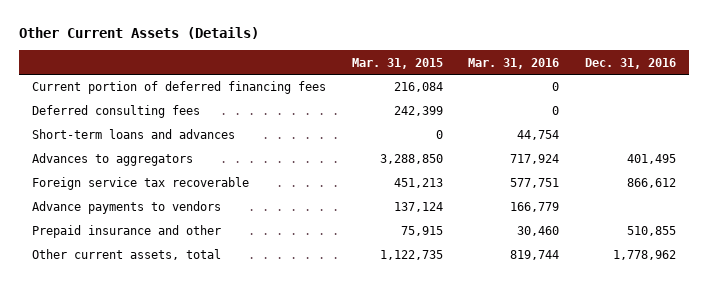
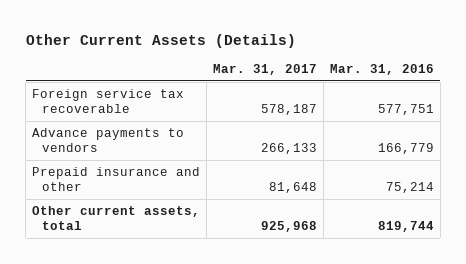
- | Mar. 31, 2015 | Mar. 31, 2016 | Dec. 31, 2016
+ | Mar. 31, 2017 | Mar. 31, 2016
- Current portion of deferred financing fees | 216,084 | 0 |
- Deferred consulting fees | 242,399 | 0 |
- Short-term loans and advances | 0 | 44,754 |
- Advances to aggregators | 3,288,850 | 717,924 | 401,495
- Prepaid insurance and other | 75,915 | 30,460 | 510,855
+ Prepaid insurance and other | 81,648 | 75,214

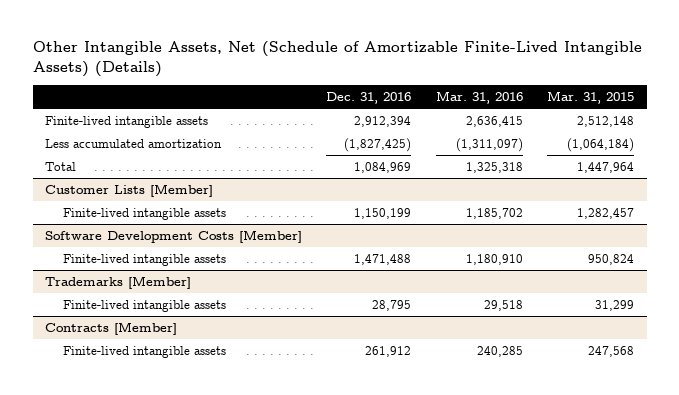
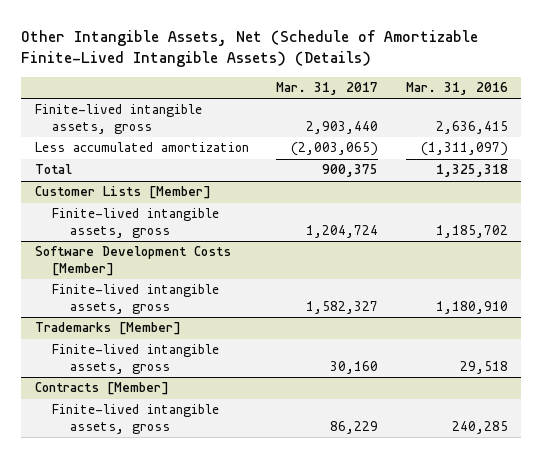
- | Dec. 31, 2016 | Mar. 31, 2016 | Mar. 31, 2015
+ | Mar. 31, 2017 | Mar. 31, 2016
- Finite-lived intangible assets | 2,912,394 | 2,636,415 | 2,512,148
+ Finite-lived intangible assets, gross | 2,903,440 | 2,636,415
@ Customer Lists [Member]
- Finite-lived intangible assets | 1,150,199 | 1,185,702 | 1,282,457
+ Finite-lived intangible assets, gross | 1,204,724 | 1,185,702
@ Software Development Costs [Member]
- Finite-lived intangible assets | 1,471,488 | 1,180,910 | 950,824
+ Finite-lived intangible assets, gross | 1,582,327 | 1,180,910
@ Trademarks [Member]
- Finite-lived intangible assets | 28,795 | 29,518 | 31,299
+ Finite-lived intangible assets, gross | 30,160 | 29,518
@ Contracts [Member]
- Finite-lived intangible assets | 261,912 | 240,285 | 247,568
+ Finite-lived intangible assets, gross | 86,229 | 240,285

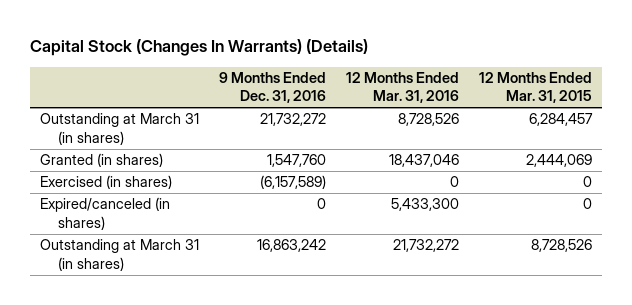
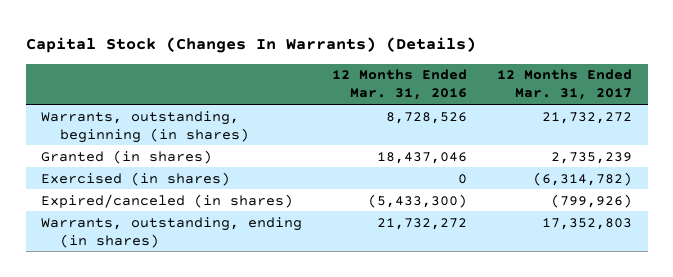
- | 9 Months Ended Dec. 31, 2016 | 12 Months Ended Mar. 31, 2016 | 12 Months Ended Mar. 31, 2015
+ | 12 Months Ended Mar. 31, 2016 | 12 Months Ended Mar. 31, 2017
- Outstanding at March 31 (in shares) | 21,732,272 | 8,728,526 | 6,284,457
+ Warrants, outstanding, beginning (in shares) | 8,728,526 | 21,732,272
- Expired/canceled (in shares) | 0 | 5,433,300 | 0
- Outstanding at March 31 (in shares) | 16,863,242 | 21,732,272 | 8,728,526
+ Expired/canceled (in shares) | (5,433,300) | (799,926)
+ Warrants, outstanding, ending (in shares) | 21,732,272 | 17,352,803

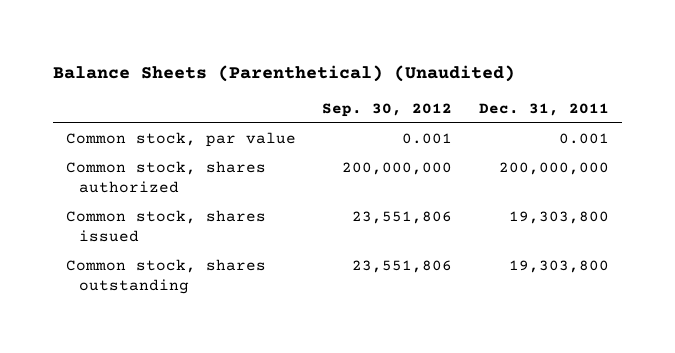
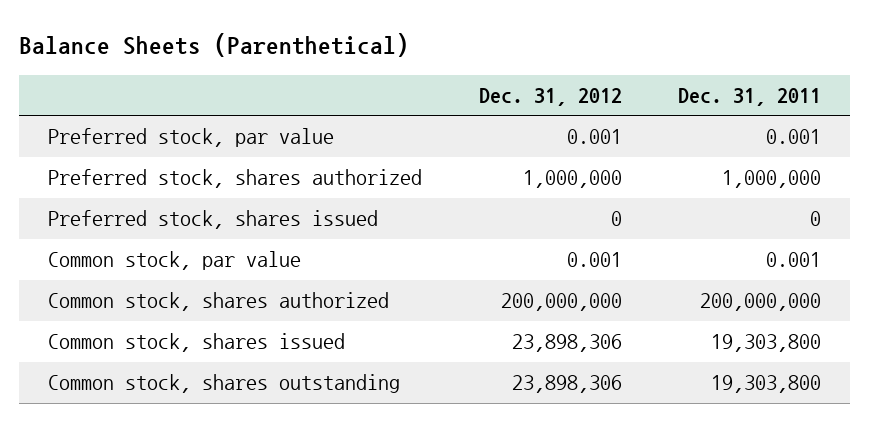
- Balance Sheets (Parenthetical) (Unaudited)
+ Balance Sheets (Parenthetical)
- | Sep. 30, 2012 | Dec. 31, 2011
+ | Dec. 31, 2012 | Dec. 31, 2011
+ Preferred stock, par value | 0.001 | 0.001
+ Preferred stock, shares authorized | 1,000,000 | 1,000,000
+ Preferred stock, shares issued | 0 | 0

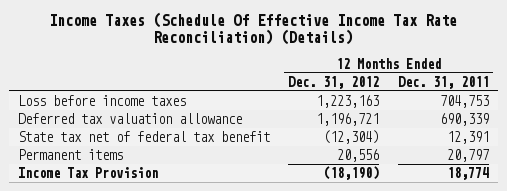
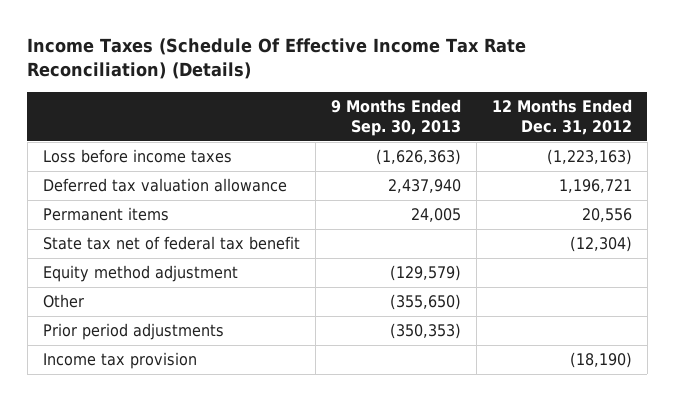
- | 12 Months Ended Dec. 31, 2012 | 12 Months Ended Dec. 31, 2011
+ | 9 Months Ended Sep. 30, 2013 | 12 Months Ended Dec. 31, 2012
- Loss before income taxes | 1,223,163 | 704,753
+ Loss before income taxes | (1,626,363) | (1,223,163)
- Income Tax Provision | (18,190) | 18,774
moved down: State tax net of federal tax benefit | | (12,304)
+ Equity method adjustment | (129,579) |
+ Other | (355,650) |
+ Prior period adjustments | (350,353) |
+ Income tax provision | | (18,190)

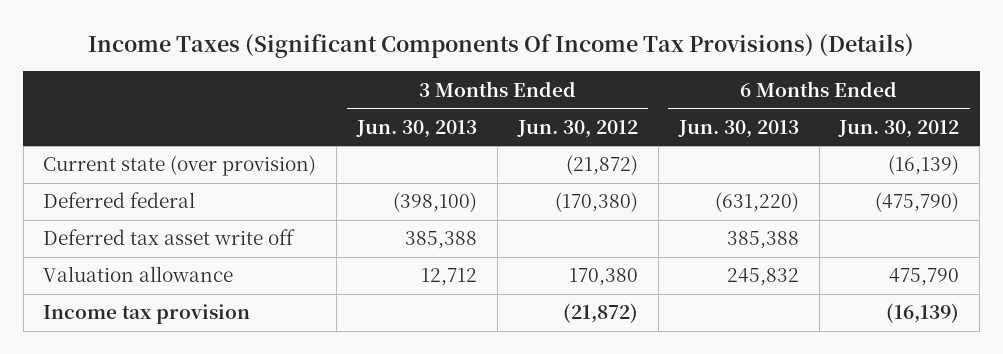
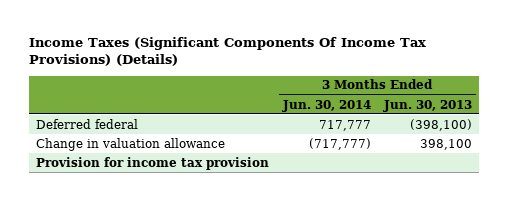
- | 3 Months Ended Jun. 30, 2013 | 3 Months Ended Jun. 30, 2012 | 6 Months Ended Jun. 30, 2013 | 6 Months Ended Jun. 30, 2012
+ | 3 Months Ended Jun. 30, 2014 | 3 Months Ended Jun. 30, 2013
- Current state (over provision) | | (21,872) | | (16,139)
- Deferred tax asset write off | 385,388 | | 385,388 |
- Valuation allowance | 12,712 | 170,380 | 245,832 | 475,790
- Income tax provision | | (21,872) | | (16,139)
+ Change in valuation allowance | (717,777) | 398,100
+ Provision for income tax provision

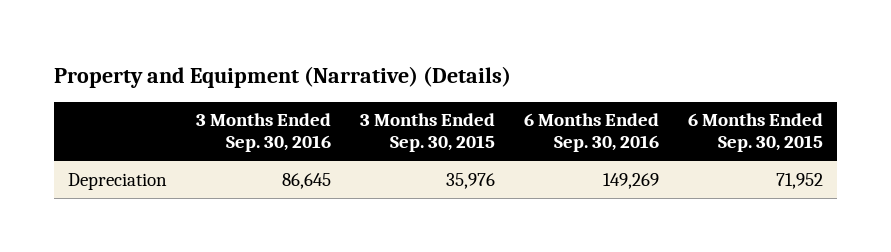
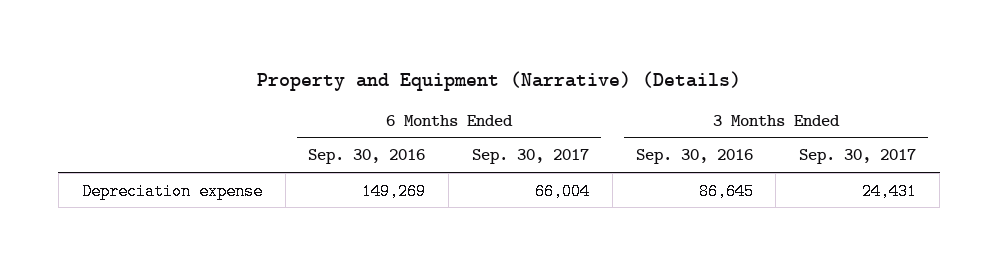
- | 3 Months Ended Sep. 30, 2016 | 3 Months Ended Sep. 30, 2015 | 6 Months Ended Sep. 30, 2016 | 6 Months Ended Sep. 30, 2015
+ | 6 Months Ended Sep. 30, 2016 | 6 Months Ended Sep. 30, 2017 | 3 Months Ended Sep. 30, 2016 | 3 Months Ended Sep. 30, 2017
- Depreciation | 86,645 | 35,976 | 149,269 | 71,952
+ Depreciation expense | 149,269 | 66,004 | 86,645 | 24,431

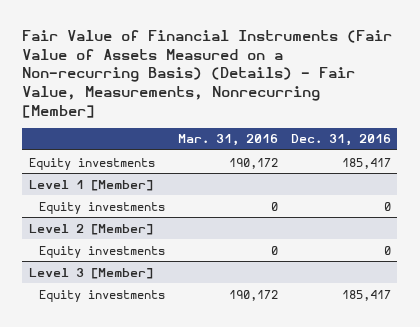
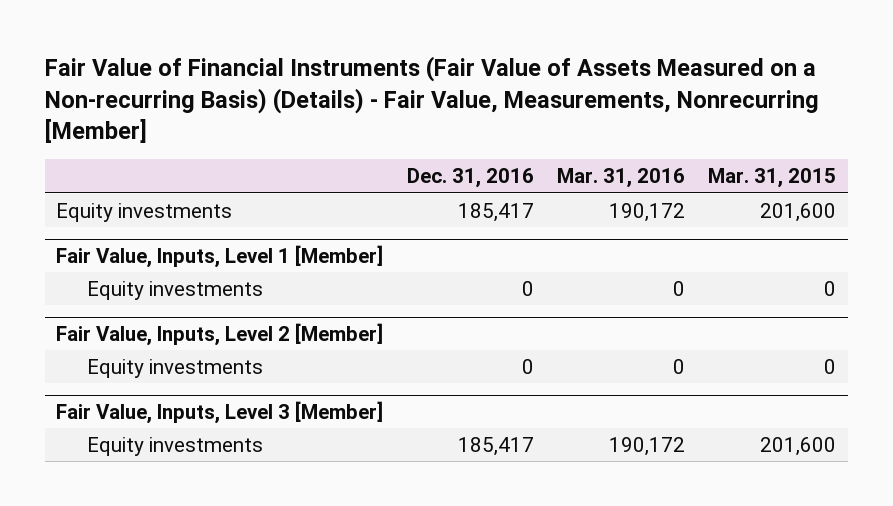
- | Mar. 31, 2016 | Dec. 31, 2016
+ | Dec. 31, 2016 | Mar. 31, 2016 | Mar. 31, 2015
- Level 1 [Member]
+ Fair Value, Inputs, Level 1 [Member]
- Level 2 [Member]
+ Fair Value, Inputs, Level 2 [Member]
- Level 3 [Member]
+ Fair Value, Inputs, Level 3 [Member]

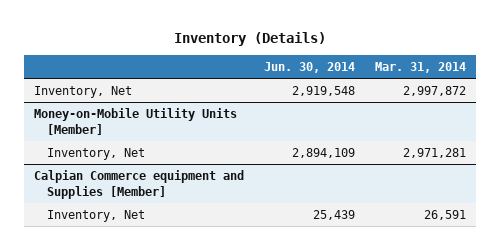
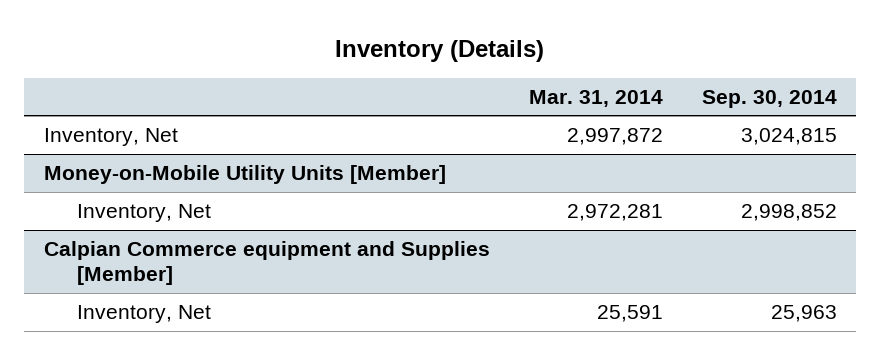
- | Jun. 30, 2014 | Mar. 31, 2014
+ | Mar. 31, 2014 | Sep. 30, 2014
@ Money-on-Mobile Utility Units [Member]
- Inventory, Net | 2,894,109 | 2,971,281
+ Inventory, Net | 2,972,281 | 2,998,852
@ Calpian Commerce equipment and Supplies [Member]
- Inventory, Net | 25,439 | 26,591
+ Inventory, Net | 25,591 | 25,963

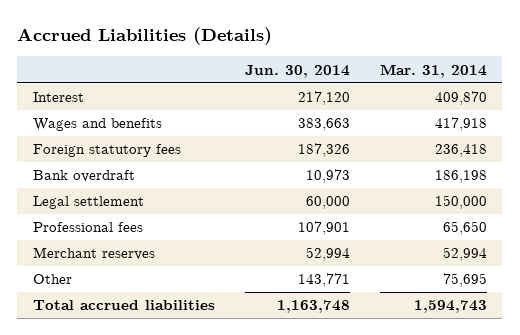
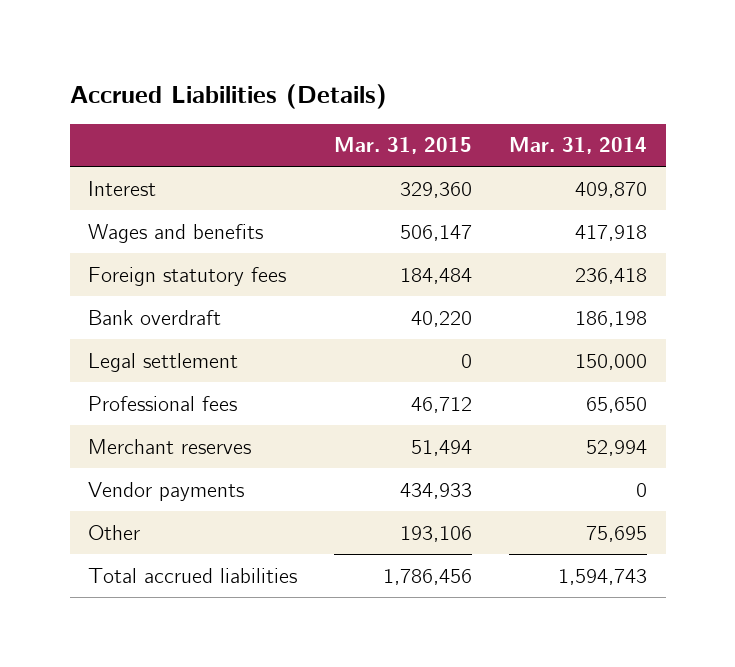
- | Jun. 30, 2014 | Mar. 31, 2014
+ | Mar. 31, 2015 | Mar. 31, 2014
+ Vendor payments | 434,933 | 0

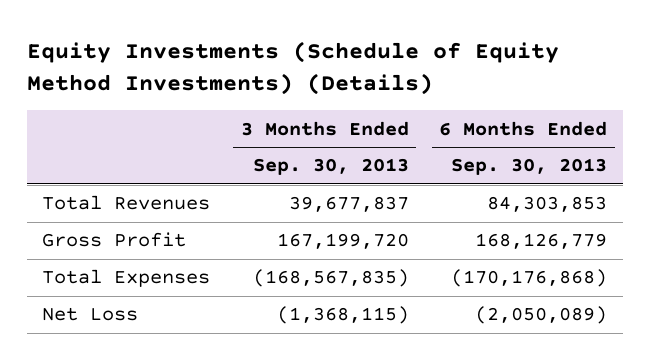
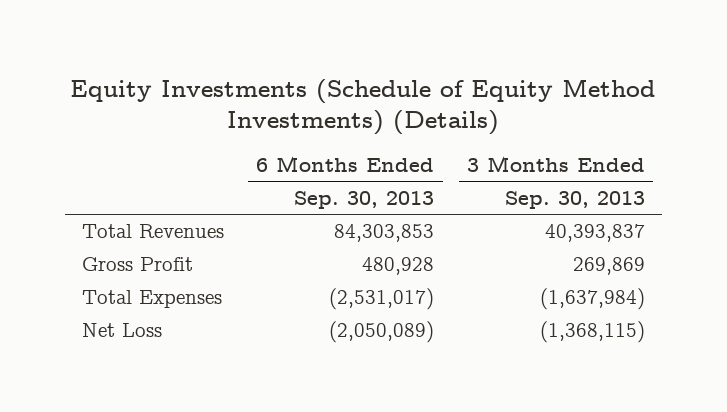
- | 3 Months Ended Sep. 30, 2013 | 6 Months Ended Sep. 30, 2013
+ | 6 Months Ended Sep. 30, 2013 | 3 Months Ended Sep. 30, 2013
- Total Revenues | 39,677,837 | 84,303,853
- Gross Profit | 167,199,720 | 168,126,779
- Total Expenses | (168,567,835) | (170,176,868)
+ Total Revenues | 84,303,853 | 40,393,837
+ Gross Profit | 480,928 | 269,869
+ Total Expenses | (2,531,017) | (1,637,984)

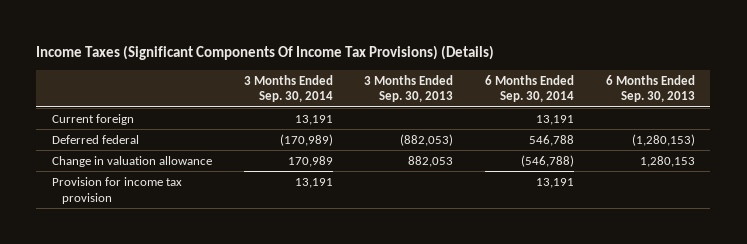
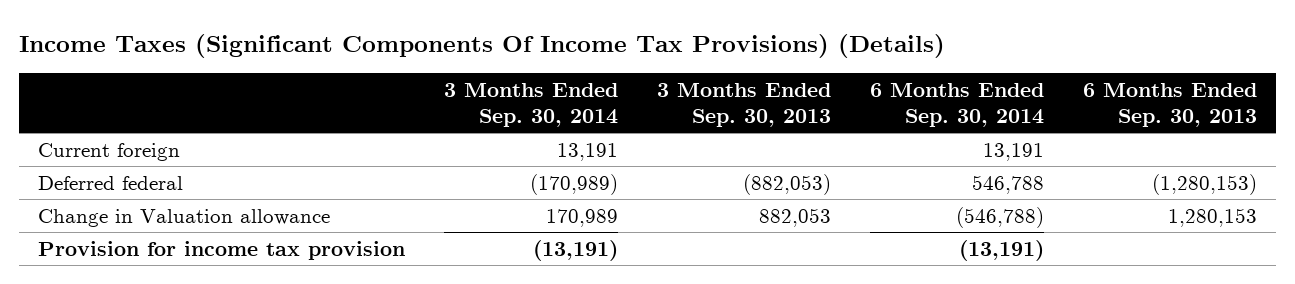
- Change in valuation allowance | 170,989 | 882,053 | (546,788) | 1,280,153
- Provision for income tax provision | 13,191 | | 13,191 |
+ Change in Valuation allowance | 170,989 | 882,053 | (546,788) | 1,280,153
+ Provision for income tax provision | (13,191) | | (13,191) |

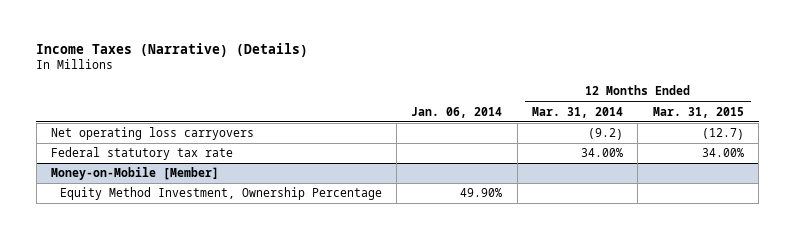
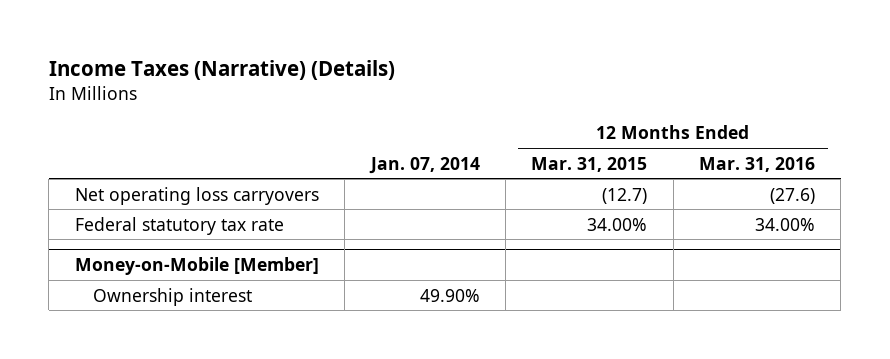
- | Jan. 06, 2014 | 12 Months Ended Mar. 31, 2014 | 12 Months Ended Mar. 31, 2015
+ | Jan. 07, 2014 | 12 Months Ended Mar. 31, 2015 | 12 Months Ended Mar. 31, 2016
@ Money-on-Mobile [Member]
- Equity Method Investment, Ownership Percentage | 49.90% | |
+ Ownership interest | 49.90% | |

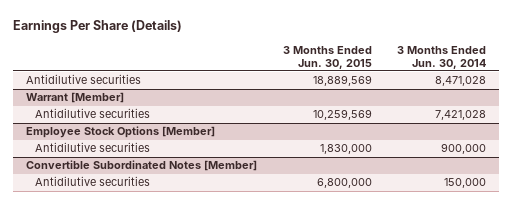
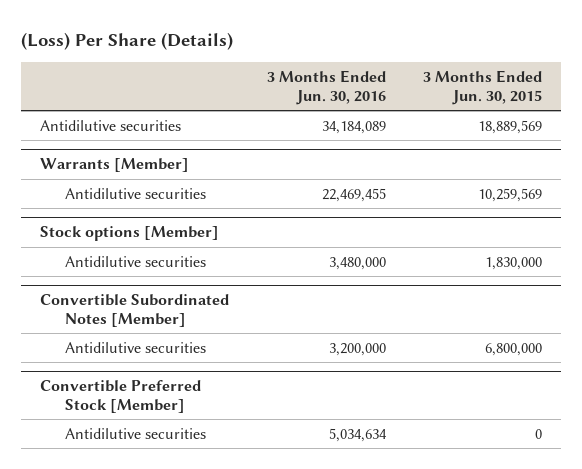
- Earnings Per Share (Details)
+ (Loss) Per Share (Details)
- | 3 Months Ended Jun. 30, 2015 | 3 Months Ended Jun. 30, 2014
+ | 3 Months Ended Jun. 30, 2016 | 3 Months Ended Jun. 30, 2015
- Warrant [Member]
+ Warrants [Member]
- Employee Stock Options [Member]
+ Stock options [Member]
+ Convertible Preferred Stock [Member]
+ Antidilutive securities | 5,034,634 | 0

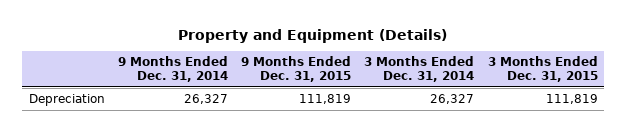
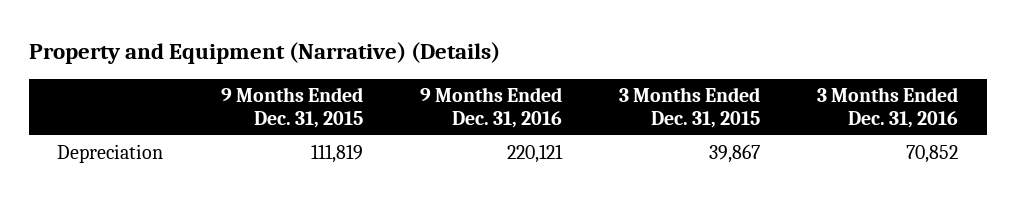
- Property and Equipment (Details)
+ Property and Equipment (Narrative) (Details)
- | 9 Months Ended Dec. 31, 2014 | 9 Months Ended Dec. 31, 2015 | 3 Months Ended Dec. 31, 2014 | 3 Months Ended Dec. 31, 2015
+ | 9 Months Ended Dec. 31, 2015 | 9 Months Ended Dec. 31, 2016 | 3 Months Ended Dec. 31, 2015 | 3 Months Ended Dec. 31, 2016
- Depreciation | 26,327 | 111,819 | 26,327 | 111,819
+ Depreciation | 111,819 | 220,121 | 39,867 | 70,852

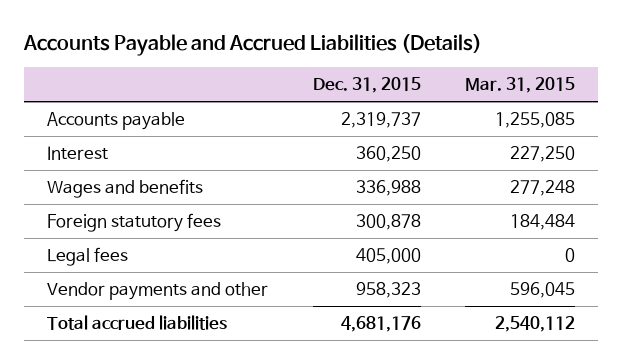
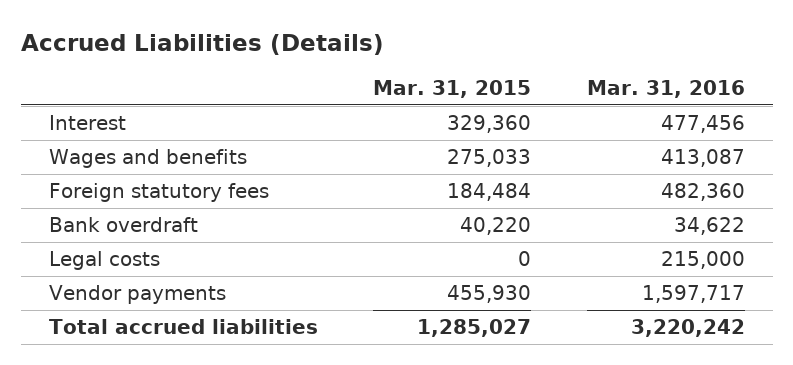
- Accounts Payable and Accrued Liabilities (Details)
+ Accrued Liabilities (Details)
- | Dec. 31, 2015 | Mar. 31, 2015
+ | Mar. 31, 2015 | Mar. 31, 2016
- Accounts payable | 2,319,737 | 1,255,085
- Interest | 360,250 | 227,250
- Wages and benefits | 336,988 | 277,248
+ Interest | 329,360 | 477,456
+ Wages and benefits | 275,033 | 413,087
- Legal fees | 405,000 | 0
- Vendor payments and other | 958,323 | 596,045
- Total accrued liabilities | 4,681,176 | 2,540,112
+ Bank overdraft | 40,220 | 34,622
+ Legal costs | 0 | 215,000
+ Vendor payments | 455,930 | 1,597,717
+ Total accrued liabilities | 1,285,027 | 3,220,242

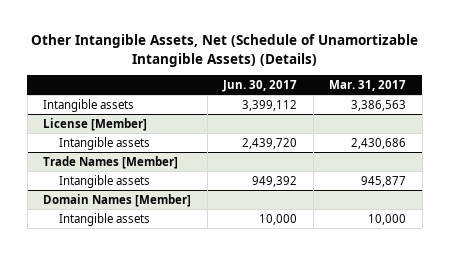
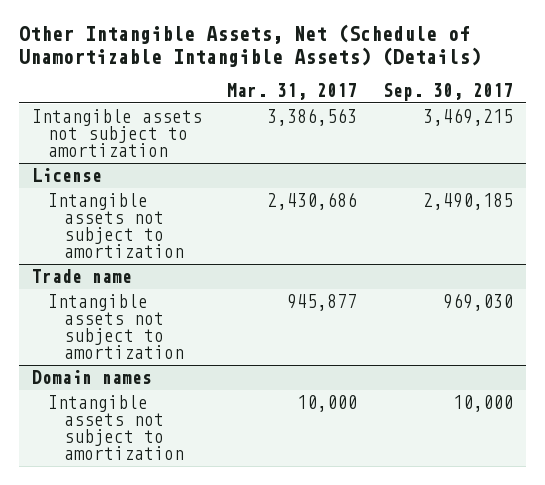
- | Jun. 30, 2017 | Mar. 31, 2017
+ | Mar. 31, 2017 | Sep. 30, 2017
- Intangible assets | 3,399,112 | 3,386,563
- License [Member]
- Intangible assets | 2,439,720 | 2,430,686
- Trade Names [Member]
- Intangible assets | 949,392 | 945,877
- Domain Names [Member]
- Intangible assets | 10,000 | 10,000
+ Intangible assets not subject to amortization | 3,386,563 | 3,469,215
+ License
+ Intangible assets not subject to amortization | 2,430,686 | 2,490,185
+ Trade name
+ Intangible assets not subject to amortization | 945,877 | 969,030
+ Domain names
+ Intangible assets not subject to amortization | 10,000 | 10,000

